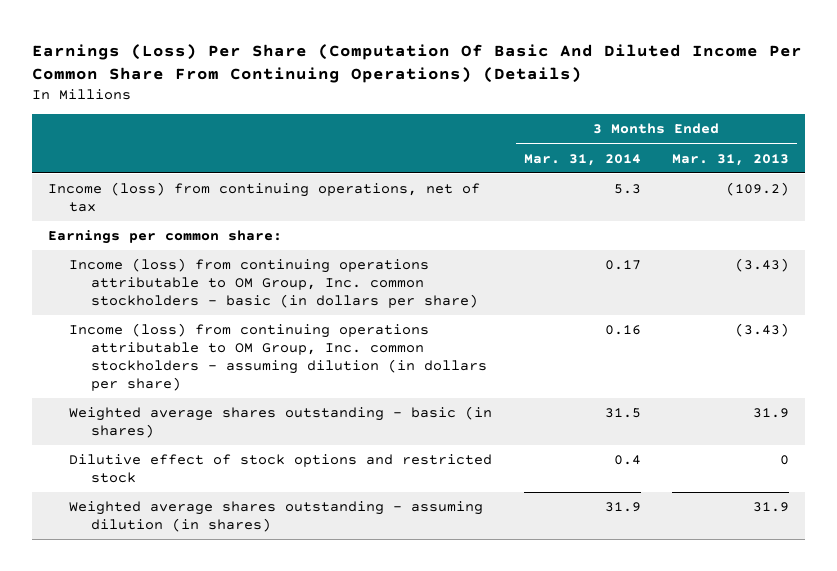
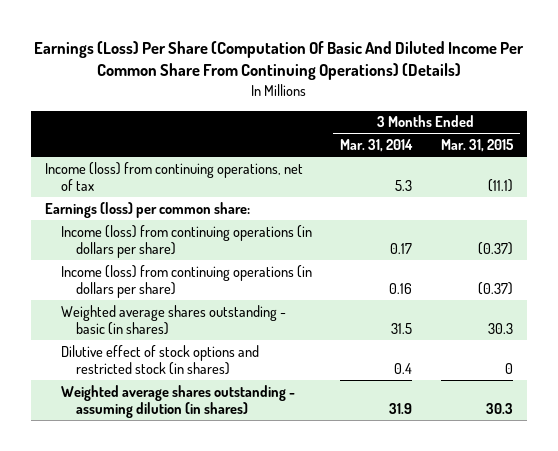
- | 3 Months Ended Mar. 31, 2014 | 3 Months Ended Mar. 31, 2013
+ | 3 Months Ended Mar. 31, 2014 | 3 Months Ended Mar. 31, 2015
- Earnings per common share:
- Income (loss) from continuing operations attributable to OM Group, Inc. common stockholders - basic (in dollars per share) | 0.17 | (3.43)
- Income (loss) from continuing operations attributable to OM Group, Inc. common stockholders - assuming dilution (in dollars per share) | 0.16 | (3.43)
+ Earnings (loss) per common share:
+ Income (loss) from continuing operations (in dollars per share) | 0.17 | (0.37)
+ Income (loss) from continuing operations (in dollars per share) | 0.16 | (0.37)
- Dilutive effect of stock options and restricted stock | 0.4 | 0
+ Dilutive effect of stock options and restricted stock (in shares) | 0.4 | 0

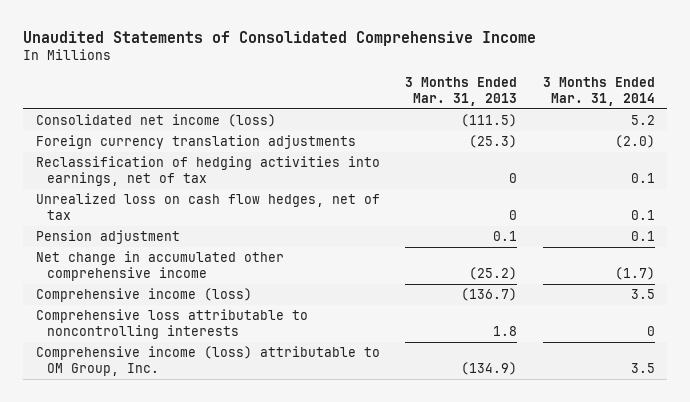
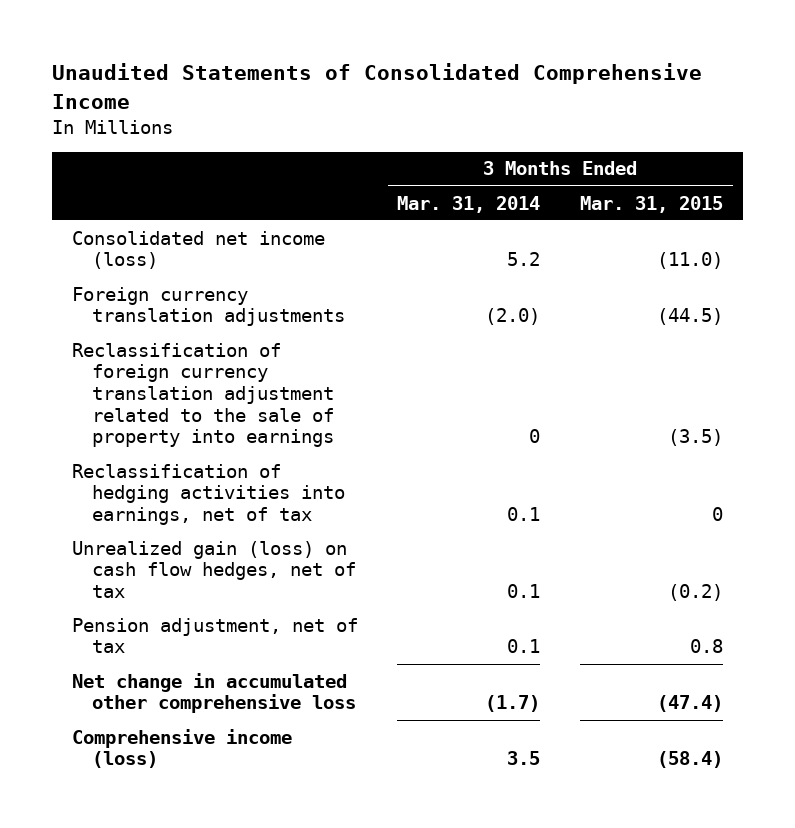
- | 3 Months Ended Mar. 31, 2013 | 3 Months Ended Mar. 31, 2014
+ | 3 Months Ended Mar. 31, 2014 | 3 Months Ended Mar. 31, 2015
+ Reclassification of foreign currency translation adjustment related to the sale of property into earnings | 0 | (3.5)
- Unrealized loss on cash flow hedges, net of tax | 0 | 0.1
- Pension adjustment | 0.1 | 0.1
- Net change in accumulated other comprehensive income | (25.2) | (1.7)
+ Unrealized gain (loss) on cash flow hedges, net of tax | 0.1 | (0.2)
+ Pension adjustment, net of tax | 0.1 | 0.8
+ Net change in accumulated other comprehensive loss | (1.7) | (47.4)
- Comprehensive loss attributable to noncontrolling interests | 1.8 | 0
- Comprehensive income (loss) attributable to OM Group, Inc. | (134.9) | 3.5

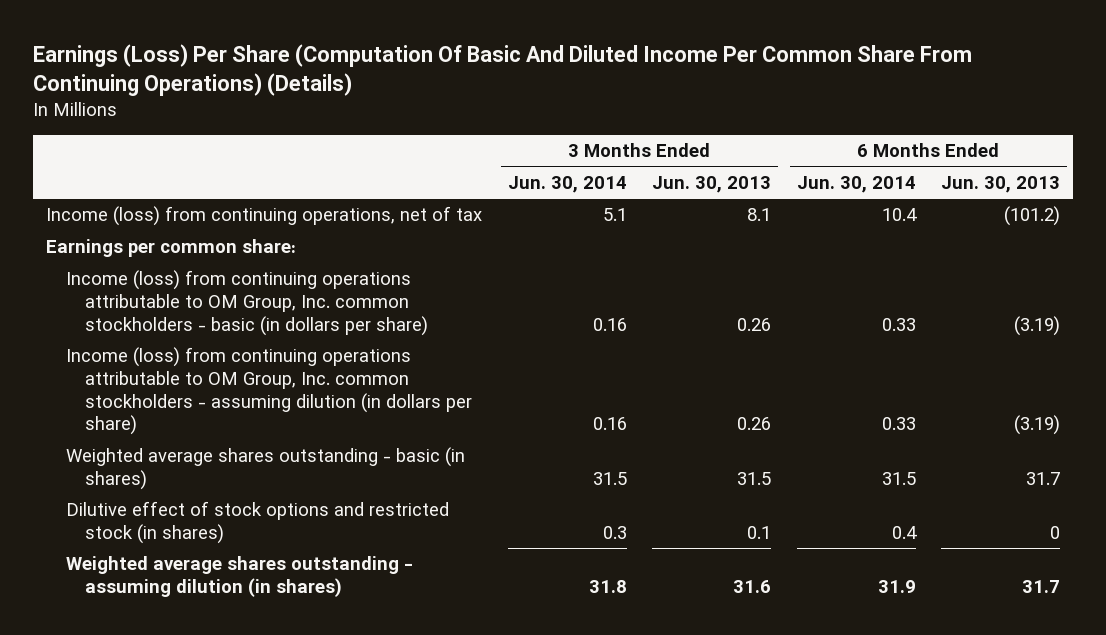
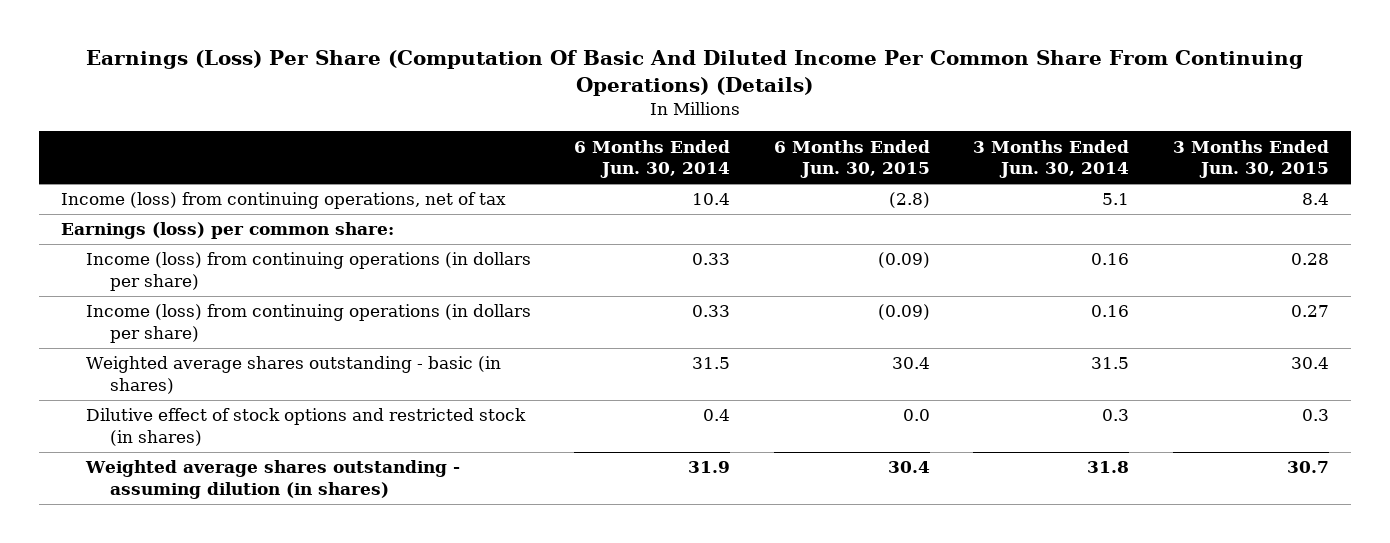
- | 3 Months Ended Jun. 30, 2014 | 3 Months Ended Jun. 30, 2013 | 6 Months Ended Jun. 30, 2014 | 6 Months Ended Jun. 30, 2013
+ | 6 Months Ended Jun. 30, 2014 | 6 Months Ended Jun. 30, 2015 | 3 Months Ended Jun. 30, 2014 | 3 Months Ended Jun. 30, 2015
- Earnings per common share:
- Income (loss) from continuing operations attributable to OM Group, Inc. common stockholders - basic (in dollars per share) | 0.16 | 0.26 | 0.33 | (3.19)
- Income (loss) from continuing operations attributable to OM Group, Inc. common stockholders - assuming dilution (in dollars per share) | 0.16 | 0.26 | 0.33 | (3.19)
+ Earnings (loss) per common share:
+ Income (loss) from continuing operations (in dollars per share) | 0.33 | (0.09) | 0.16 | 0.28
+ Income (loss) from continuing operations (in dollars per share) | 0.33 | (0.09) | 0.16 | 0.27

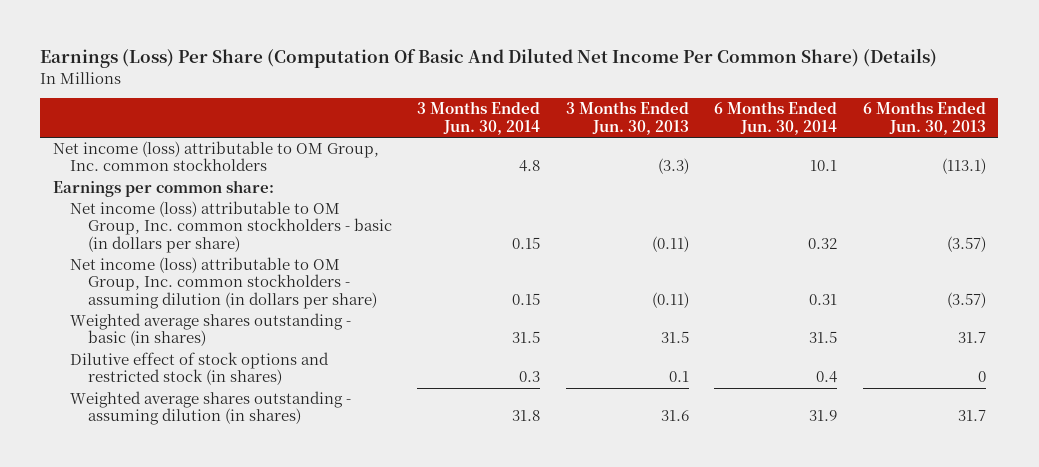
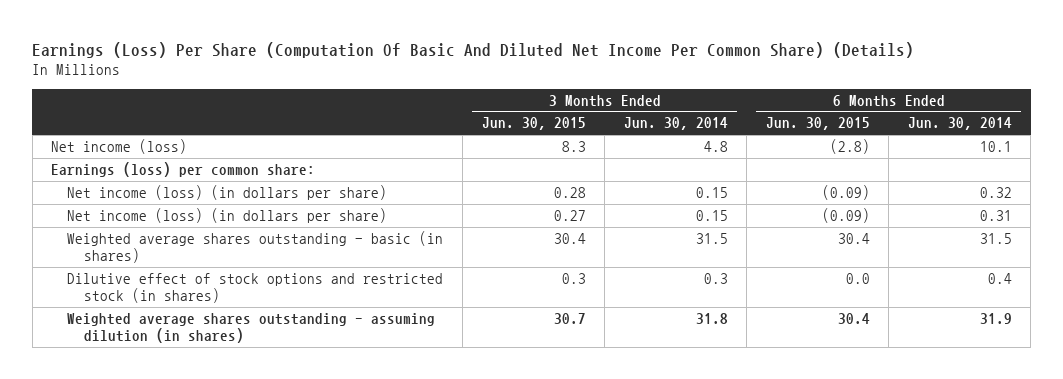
- | 3 Months Ended Jun. 30, 2014 | 3 Months Ended Jun. 30, 2013 | 6 Months Ended Jun. 30, 2014 | 6 Months Ended Jun. 30, 2013
+ | 3 Months Ended Jun. 30, 2015 | 3 Months Ended Jun. 30, 2014 | 6 Months Ended Jun. 30, 2015 | 6 Months Ended Jun. 30, 2014
- Net income (loss) attributable to OM Group, Inc. common stockholders | 4.8 | (3.3) | 10.1 | (113.1)
- Earnings per common share:
- Net income (loss) attributable to OM Group, Inc. common stockholders - basic (in dollars per share) | 0.15 | (0.11) | 0.32 | (3.57)
- Net income (loss) attributable to OM Group, Inc. common stockholders - assuming dilution (in dollars per share) | 0.15 | (0.11) | 0.31 | (3.57)
+ Net income (loss) | 8.3 | 4.8 | (2.8) | 10.1
+ Earnings (loss) per common share:
+ Net income (loss) (in dollars per share) | 0.28 | 0.15 | (0.09) | 0.32
+ Net income (loss) (in dollars per share) | 0.27 | 0.15 | (0.09) | 0.31

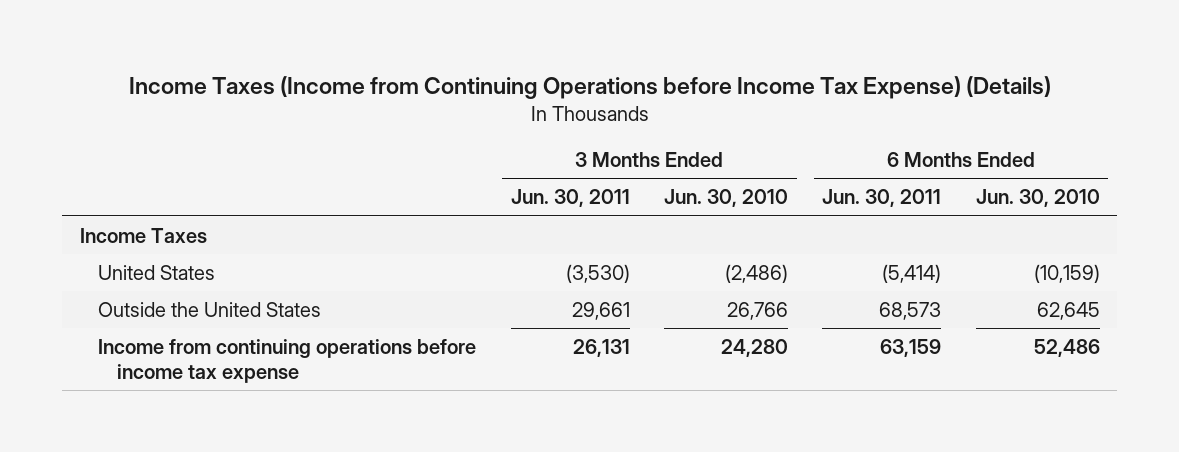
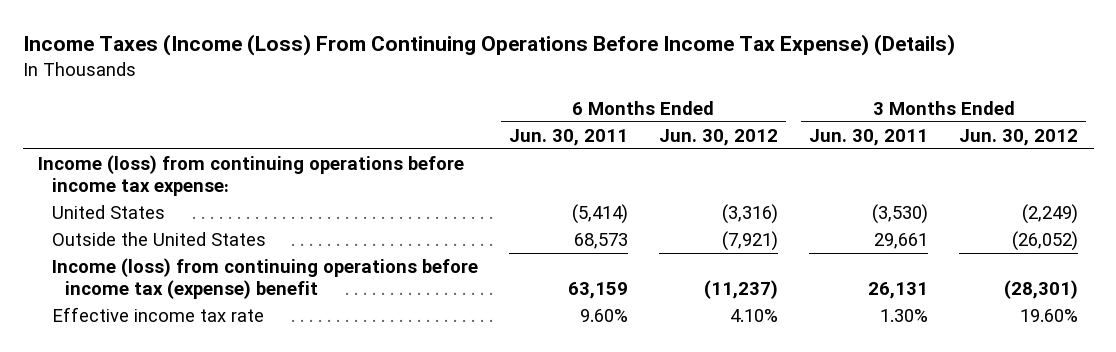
- Income Taxes (Income from Continuing Operations before Income Tax Expense) (Details)
+ Income Taxes (Income (Loss) From Continuing Operations Before Income Tax Expense) (Details)
- | 3 Months Ended Jun. 30, 2011 | 3 Months Ended Jun. 30, 2010 | 6 Months Ended Jun. 30, 2011 | 6 Months Ended Jun. 30, 2010
+ | 6 Months Ended Jun. 30, 2011 | 6 Months Ended Jun. 30, 2012 | 3 Months Ended Jun. 30, 2011 | 3 Months Ended Jun. 30, 2012
- Income Taxes
+ Income (loss) from continuing operations before income tax expense:
- Income from continuing operations before income tax expense | 26,131 | 24,280 | 63,159 | 52,486
+ Income (loss) from continuing operations before income tax (expense) benefit | 63,159 | (11,237) | 26,131 | (28,301)
+ Effective income tax rate | 9.60% | 4.10% | 1.30% | 19.60%

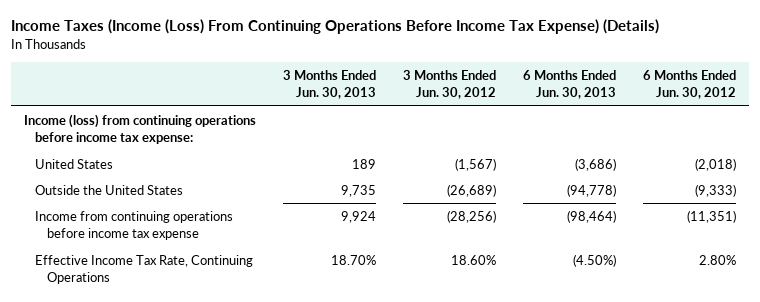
- | 6 Months Ended Jun. 30, 2011 | 6 Months Ended Jun. 30, 2012 | 3 Months Ended Jun. 30, 2011 | 3 Months Ended Jun. 30, 2012
+ | 3 Months Ended Jun. 30, 2013 | 3 Months Ended Jun. 30, 2012 | 6 Months Ended Jun. 30, 2013 | 6 Months Ended Jun. 30, 2012
- United States | (5,414) | (3,316) | (3,530) | (2,249)
- Outside the United States | 68,573 | (7,921) | 29,661 | (26,052)
- Income (loss) from continuing operations before income tax (expense) benefit | 63,159 | (11,237) | 26,131 | (28,301)
- Effective income tax rate | 9.60% | 4.10% | 1.30% | 19.60%
+ United States | 189 | (1,567) | (3,686) | (2,018)
+ Outside the United States | 9,735 | (26,689) | (94,778) | (9,333)
+ Income from continuing operations before income tax expense | 9,924 | (28,256) | (98,464) | (11,351)
+ Effective Income Tax Rate, Continuing Operations | 18.70% | 18.60% | (4.50%) | 2.80%

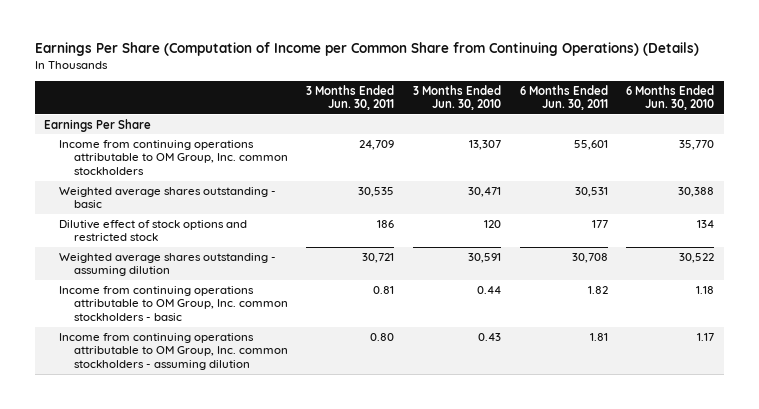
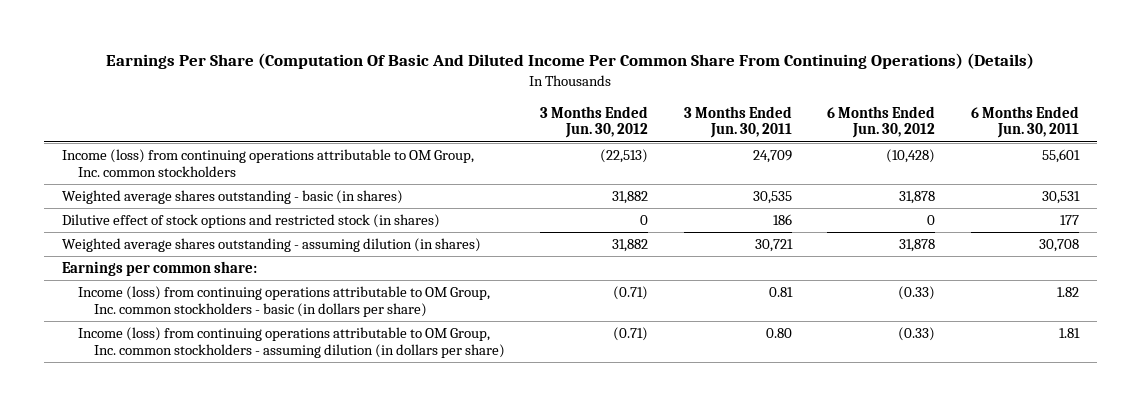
- Earnings Per Share (Computation of Income per Common Share from Continuing Operations) (Details)
+ Earnings Per Share (Computation Of Basic And Diluted Income Per Common Share From Continuing Operations) (Details)
- | 3 Months Ended Jun. 30, 2011 | 3 Months Ended Jun. 30, 2010 | 6 Months Ended Jun. 30, 2011 | 6 Months Ended Jun. 30, 2010
+ | 3 Months Ended Jun. 30, 2012 | 3 Months Ended Jun. 30, 2011 | 6 Months Ended Jun. 30, 2012 | 6 Months Ended Jun. 30, 2011
- Earnings Per Share
- Income from continuing operations attributable to OM Group, Inc. common stockholders | 24,709 | 13,307 | 55,601 | 35,770
- Weighted average shares outstanding - basic | 30,535 | 30,471 | 30,531 | 30,388
- Dilutive effect of stock options and restricted stock | 186 | 120 | 177 | 134
- Weighted average shares outstanding - assuming dilution | 30,721 | 30,591 | 30,708 | 30,522
- Income from continuing operations attributable to OM Group, Inc. common stockholders - basic | 0.81 | 0.44 | 1.82 | 1.18
- Income from continuing operations attributable to OM Group, Inc. common stockholders - assuming dilution | 0.80 | 0.43 | 1.81 | 1.17
+ Income (loss) from continuing operations attributable to OM Group, Inc. common stockholders | (22,513) | 24,709 | (10,428) | 55,601
+ Weighted average shares outstanding - basic (in shares) | 31,882 | 30,535 | 31,878 | 30,531
+ Dilutive effect of stock options and restricted stock (in shares) | 0 | 186 | 0 | 177
+ Weighted average shares outstanding - assuming dilution (in shares) | 31,882 | 30,721 | 31,878 | 30,708
+ Earnings per common share:
+ Income (loss) from continuing operations attributable to OM Group, Inc. common stockholders - basic (in dollars per share) | (0.71) | 0.81 | (0.33) | 1.82
+ Income (loss) from continuing operations attributable to OM Group, Inc. common stockholders - assuming dilution (in dollars per share) | (0.71) | 0.80 | (0.33) | 1.81

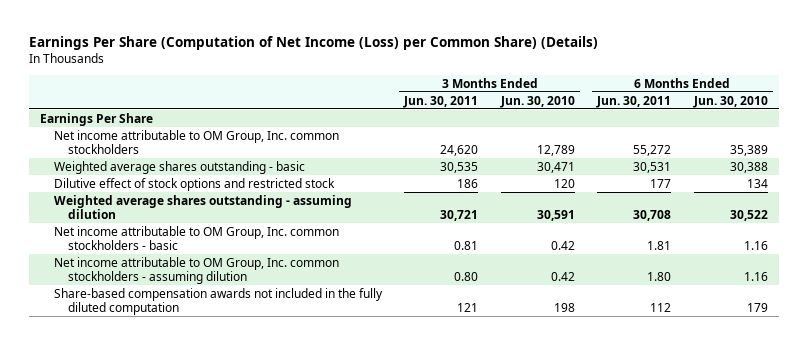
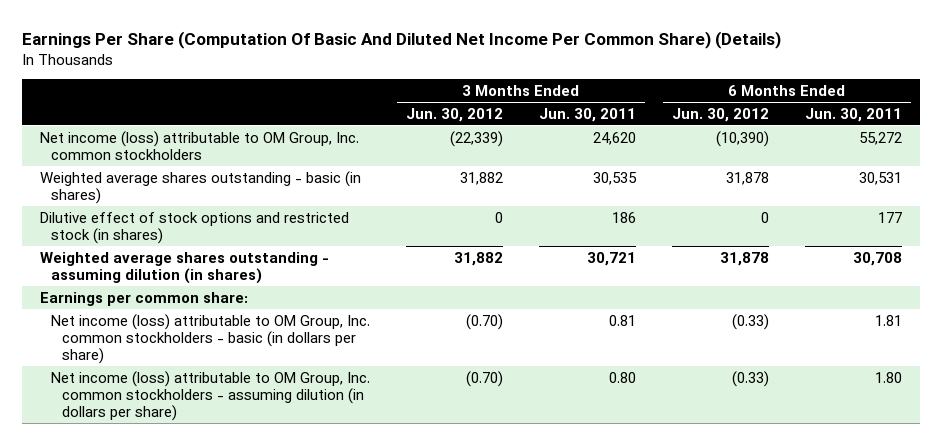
- Earnings Per Share (Computation of Net Income (Loss) per Common Share) (Details)
+ Earnings Per Share (Computation Of Basic And Diluted Net Income Per Common Share) (Details)
- | 3 Months Ended Jun. 30, 2011 | 3 Months Ended Jun. 30, 2010 | 6 Months Ended Jun. 30, 2011 | 6 Months Ended Jun. 30, 2010
+ | 3 Months Ended Jun. 30, 2012 | 3 Months Ended Jun. 30, 2011 | 6 Months Ended Jun. 30, 2012 | 6 Months Ended Jun. 30, 2011
- Earnings Per Share
- Net income attributable to OM Group, Inc. common stockholders | 24,620 | 12,789 | 55,272 | 35,389
- Weighted average shares outstanding - basic | 30,535 | 30,471 | 30,531 | 30,388
- Dilutive effect of stock options and restricted stock | 186 | 120 | 177 | 134
- Weighted average shares outstanding - assuming dilution | 30,721 | 30,591 | 30,708 | 30,522
- Net income attributable to OM Group, Inc. common stockholders - basic | 0.81 | 0.42 | 1.81 | 1.16
- Net income attributable to OM Group, Inc. common stockholders - assuming dilution | 0.80 | 0.42 | 1.80 | 1.16
- Share-based compensation awards not included in the fully diluted computation | 121 | 198 | 112 | 179
+ Net income (loss) attributable to OM Group, Inc. common stockholders | (22,339) | 24,620 | (10,390) | 55,272
+ Weighted average shares outstanding - basic (in shares) | 31,882 | 30,535 | 31,878 | 30,531
+ Dilutive effect of stock options and restricted stock (in shares) | 0 | 186 | 0 | 177
+ Weighted average shares outstanding - assuming dilution (in shares) | 31,882 | 30,721 | 31,878 | 30,708
+ Earnings per common share:
+ Net income (loss) attributable to OM Group, Inc. common stockholders - basic (in dollars per share) | (0.70) | 0.81 | (0.33) | 1.81
+ Net income (loss) attributable to OM Group, Inc. common stockholders - assuming dilution (in dollars per share) | (0.70) | 0.80 | (0.33) | 1.80

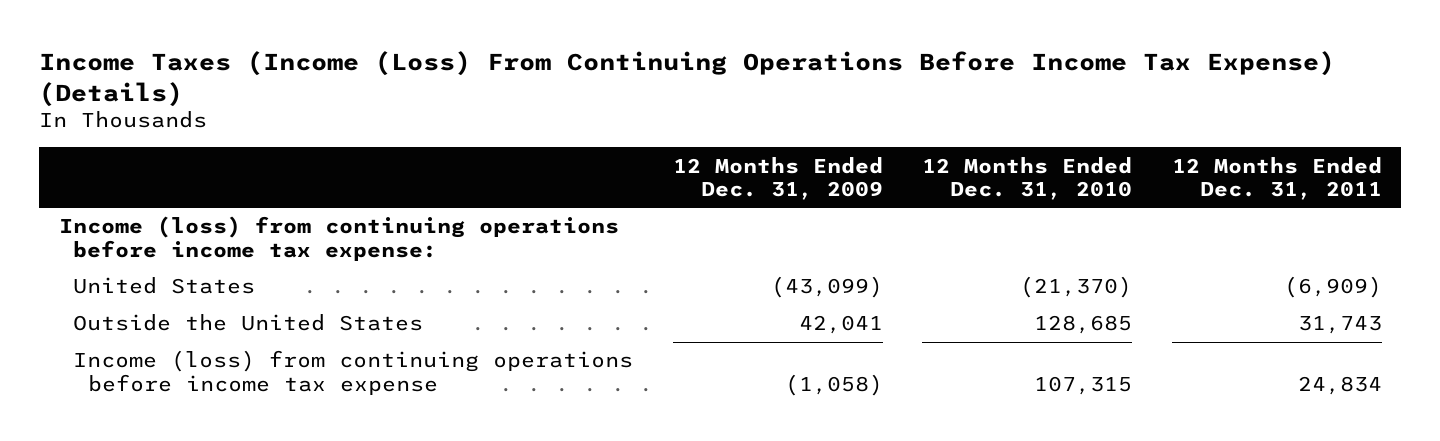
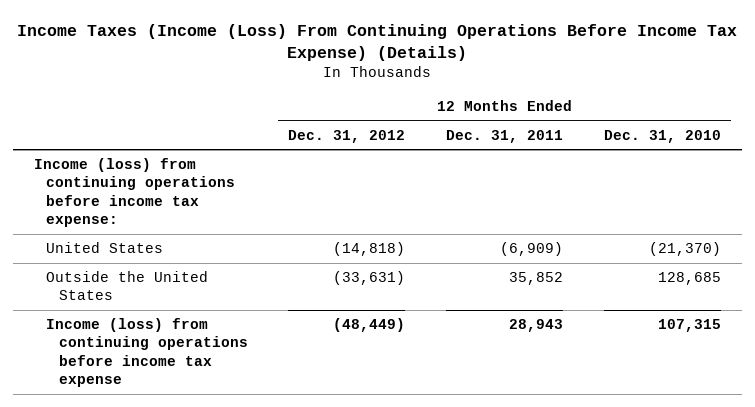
- | 12 Months Ended Dec. 31, 2009 | 12 Months Ended Dec. 31, 2010 | 12 Months Ended Dec. 31, 2011
+ | 12 Months Ended Dec. 31, 2012 | 12 Months Ended Dec. 31, 2011 | 12 Months Ended Dec. 31, 2010
- Outside the United States | 42,041 | 128,685 | 31,743
- Income (loss) from continuing operations before income tax expense | (1,058) | 107,315 | 24,834
+ Outside the United States | (33,631) | 35,852 | 128,685
+ Income (loss) from continuing operations before income tax expense | (48,449) | 28,943 | 107,315

